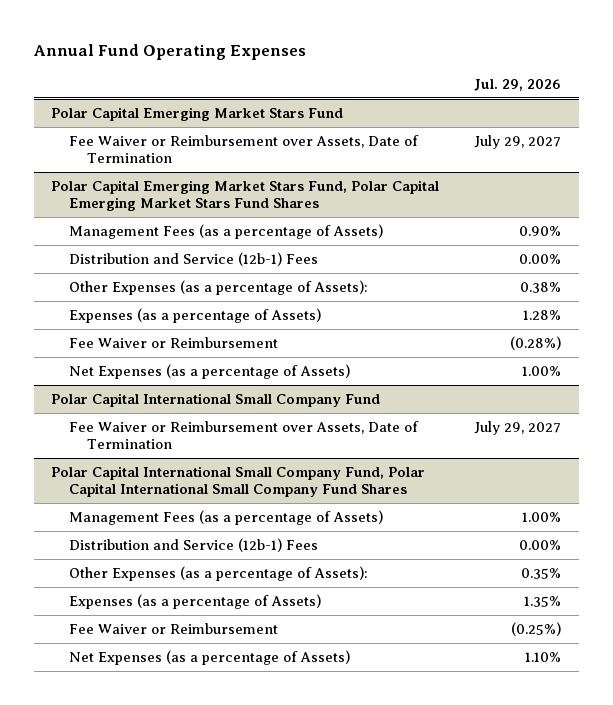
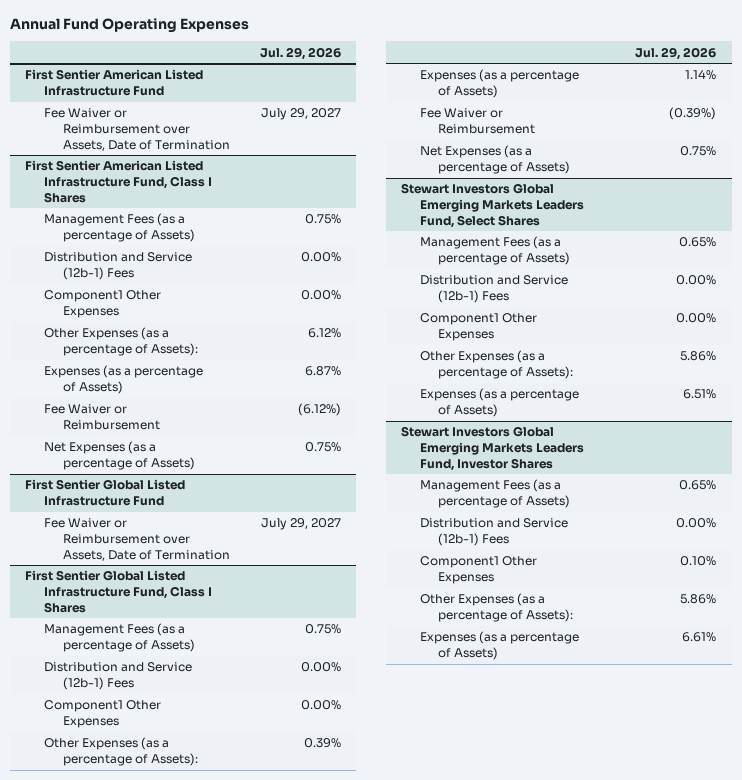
- Polar Capital Emerging Market Stars Fund
+ First Sentier American Listed Infrastructure Fund
- Polar Capital Emerging Market Stars Fund, Polar Capital Emerging Market Stars Fund Shares
- Management Fees (as a percentage of Assets) | 0.90%
+ First Sentier American Listed Infrastructure Fund, Class I Shares
+ Management Fees (as a percentage of Assets) | 0.75%
- Other Expenses (as a percentage of Assets): | 0.38%
- Expenses (as a percentage of Assets) | 1.28%
- Fee Waiver or Reimbursement | (0.28%)
- Net Expenses (as a percentage of Assets) | 1.00%
- Polar Capital International Small Company Fund
+ Component1 Other Expenses | 0.00%
+ Other Expenses (as a percentage of Assets): | 6.12%
+ Expenses (as a percentage of Assets) | 6.87%
+ Fee Waiver or Reimbursement | (6.12%)
+ Net Expenses (as a percentage of Assets) | 0.75%
+ First Sentier Global Listed Infrastructure Fund
- Polar Capital International Small Company Fund, Polar Capital International Small Company Fund Shares
- Management Fees (as a percentage of Assets) | 1.00%
+ First Sentier Global Listed Infrastructure Fund, Class I Shares
+ Management Fees (as a percentage of Assets) | 0.75%
- Other Expenses (as a percentage of Assets): | 0.35%
- Expenses (as a percentage of Assets) | 1.35%
- Fee Waiver or Reimbursement | (0.25%)
- Net Expenses (as a percentage of Assets) | 1.10%
+ Component1 Other Expenses | 0.00%
+ Other Expenses (as a percentage of Assets): | 0.39%
+ Expenses (as a percentage of Assets) | 1.14%
+ Fee Waiver or Reimbursement | (0.39%)
+ Net Expenses (as a percentage of Assets) | 0.75%
+ Stewart Investors Global Emerging Markets Leaders Fund, Select Shares
+ Management Fees (as a percentage of Assets) | 0.65%
+ Distribution and Service (12b-1) Fees | 0.00%
+ Component1 Other Expenses | 0.00%
+ Other Expenses (as a percentage of Assets): | 5.86%
+ Expenses (as a percentage of Assets) | 6.51%
+ Stewart Investors Global Emerging Markets Leaders Fund, Investor Shares
+ Management Fees (as a percentage of Assets) | 0.65%
+ Distribution and Service (12b-1) Fees | 0.00%
+ Component1 Other Expenses | 0.10%
+ Other Expenses (as a percentage of Assets): | 5.86%
+ Expenses (as a percentage of Assets) | 6.61%

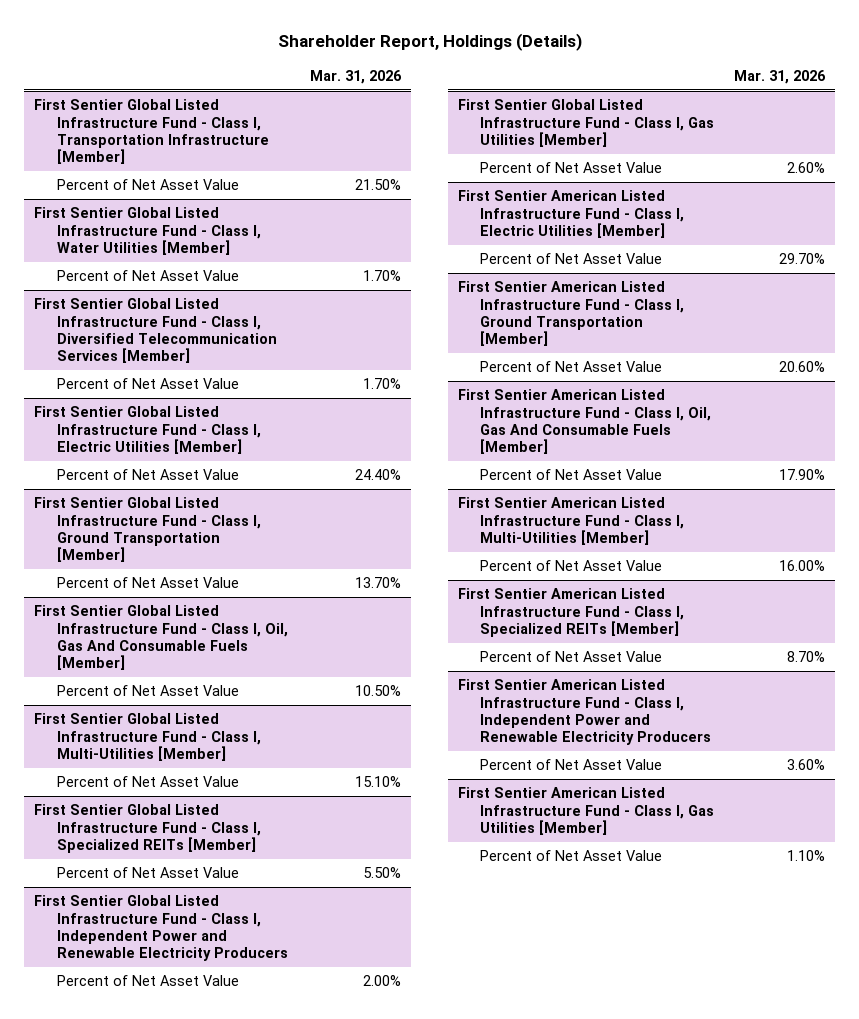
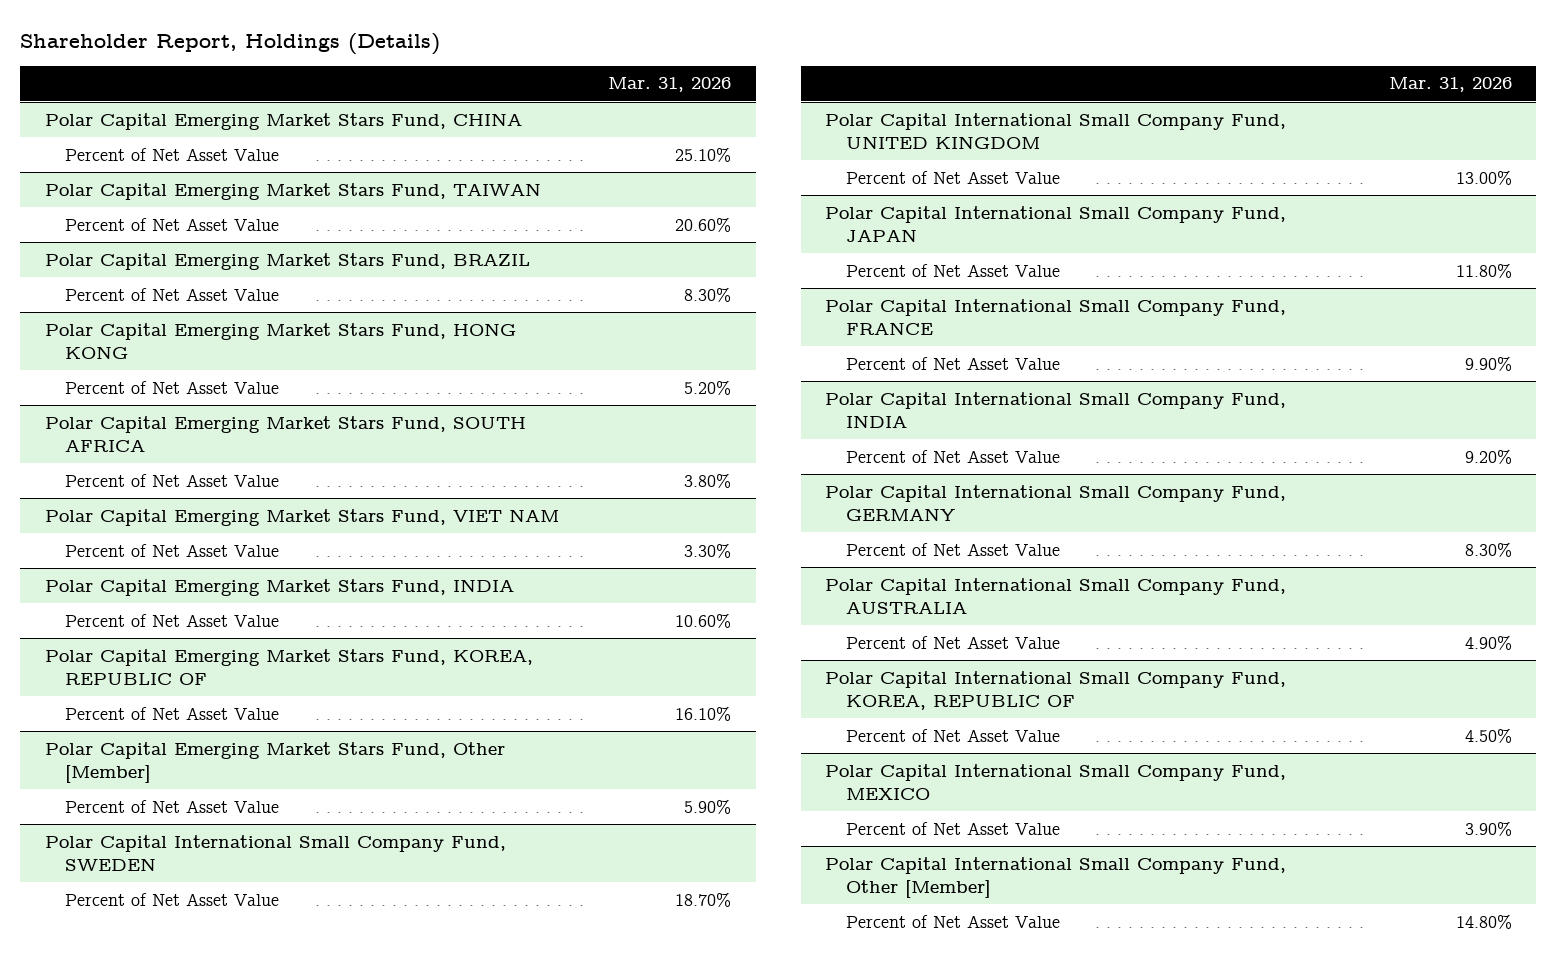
- First Sentier Global Listed Infrastructure Fund - Class I, Transportation Infrastructure [Member]
- Percent of Net Asset Value | 21.50%
- First Sentier Global Listed Infrastructure Fund - Class I, Water Utilities [Member]
- Percent of Net Asset Value | 1.70%
- First Sentier Global Listed Infrastructure Fund - Class I, Diversified Telecommunication Services [Member]
- Percent of Net Asset Value | 1.70%
- First Sentier Global Listed Infrastructure Fund - Class I, Electric Utilities [Member]
- Percent of Net Asset Value | 24.40%
- First Sentier Global Listed Infrastructure Fund - Class I, Ground Transportation [Member]
- Percent of Net Asset Value | 13.70%
- First Sentier Global Listed Infrastructure Fund - Class I, Oil, Gas And Consumable Fuels [Member]
- Percent of Net Asset Value | 10.50%
- First Sentier Global Listed Infrastructure Fund - Class I, Multi-Utilities [Member]
- Percent of Net Asset Value | 15.10%
- First Sentier Global Listed Infrastructure Fund - Class I, Specialized REITs [Member]
- Percent of Net Asset Value | 5.50%
- First Sentier Global Listed Infrastructure Fund - Class I, Independent Power and Renewable Electricity Producers
- Percent of Net Asset Value | 2.00%
- First Sentier Global Listed Infrastructure Fund - Class I, Gas Utilities [Member]
- Percent of Net Asset Value | 2.60%
- First Sentier American Listed Infrastructure Fund - Class I, Electric Utilities [Member]
- Percent of Net Asset Value | 29.70%
- First Sentier American Listed Infrastructure Fund - Class I, Ground Transportation [Member]
+ Polar Capital Emerging Market Stars Fund, CHINA
+ Percent of Net Asset Value | 25.10%
+ Polar Capital Emerging Market Stars Fund, TAIWAN
- First Sentier American Listed Infrastructure Fund - Class I, Oil, Gas And Consumable Fuels [Member]
- Percent of Net Asset Value | 17.90%
- First Sentier American Listed Infrastructure Fund - Class I, Multi-Utilities [Member]
- Percent of Net Asset Value | 16.00%
- First Sentier American Listed Infrastructure Fund - Class I, Specialized REITs [Member]
- Percent of Net Asset Value | 8.70%
- First Sentier American Listed Infrastructure Fund - Class I, Independent Power and Renewable Electricity Producers
- Percent of Net Asset Value | 3.60%
- First Sentier American Listed Infrastructure Fund - Class I, Gas Utilities [Member]
- Percent of Net Asset Value | 1.10%
+ Polar Capital Emerging Market Stars Fund, BRAZIL
+ Percent of Net Asset Value | 8.30%
+ Polar Capital Emerging Market Stars Fund, HONG KONG
+ Percent of Net Asset Value | 5.20%
+ Polar Capital Emerging Market Stars Fund, SOUTH AFRICA
+ Percent of Net Asset Value | 3.80%
+ Polar Capital Emerging Market Stars Fund, VIET NAM
+ Percent of Net Asset Value | 3.30%
+ Polar Capital Emerging Market Stars Fund, INDIA
+ Percent of Net Asset Value | 10.60%
+ Polar Capital Emerging Market Stars Fund, KOREA, REPUBLIC OF
+ Percent of Net Asset Value | 16.10%
+ Polar Capital Emerging Market Stars Fund, Other [Member]
+ Percent of Net Asset Value | 5.90%
+ Polar Capital International Small Company Fund, SWEDEN
+ Percent of Net Asset Value | 18.70%
+ Polar Capital International Small Company Fund, UNITED KINGDOM
+ Percent of Net Asset Value | 13.00%
+ Polar Capital International Small Company Fund, JAPAN
+ Percent of Net Asset Value | 11.80%
+ Polar Capital International Small Company Fund, FRANCE
+ Percent of Net Asset Value | 9.90%
+ Polar Capital International Small Company Fund, INDIA
+ Percent of Net Asset Value | 9.20%
+ Polar Capital International Small Company Fund, GERMANY
+ Percent of Net Asset Value | 8.30%
+ Polar Capital International Small Company Fund, AUSTRALIA
+ Percent of Net Asset Value | 4.90%
+ Polar Capital International Small Company Fund, KOREA, REPUBLIC OF
+ Percent of Net Asset Value | 4.50%
+ Polar Capital International Small Company Fund, MEXICO
+ Percent of Net Asset Value | 3.90%
+ Polar Capital International Small Company Fund, Other [Member]
+ Percent of Net Asset Value | 14.80%

